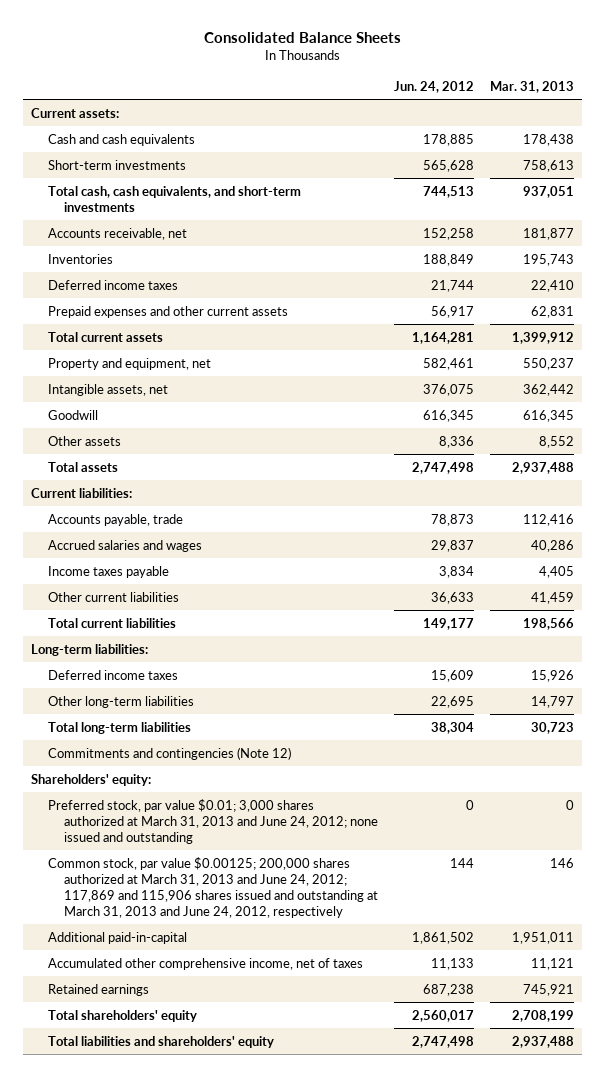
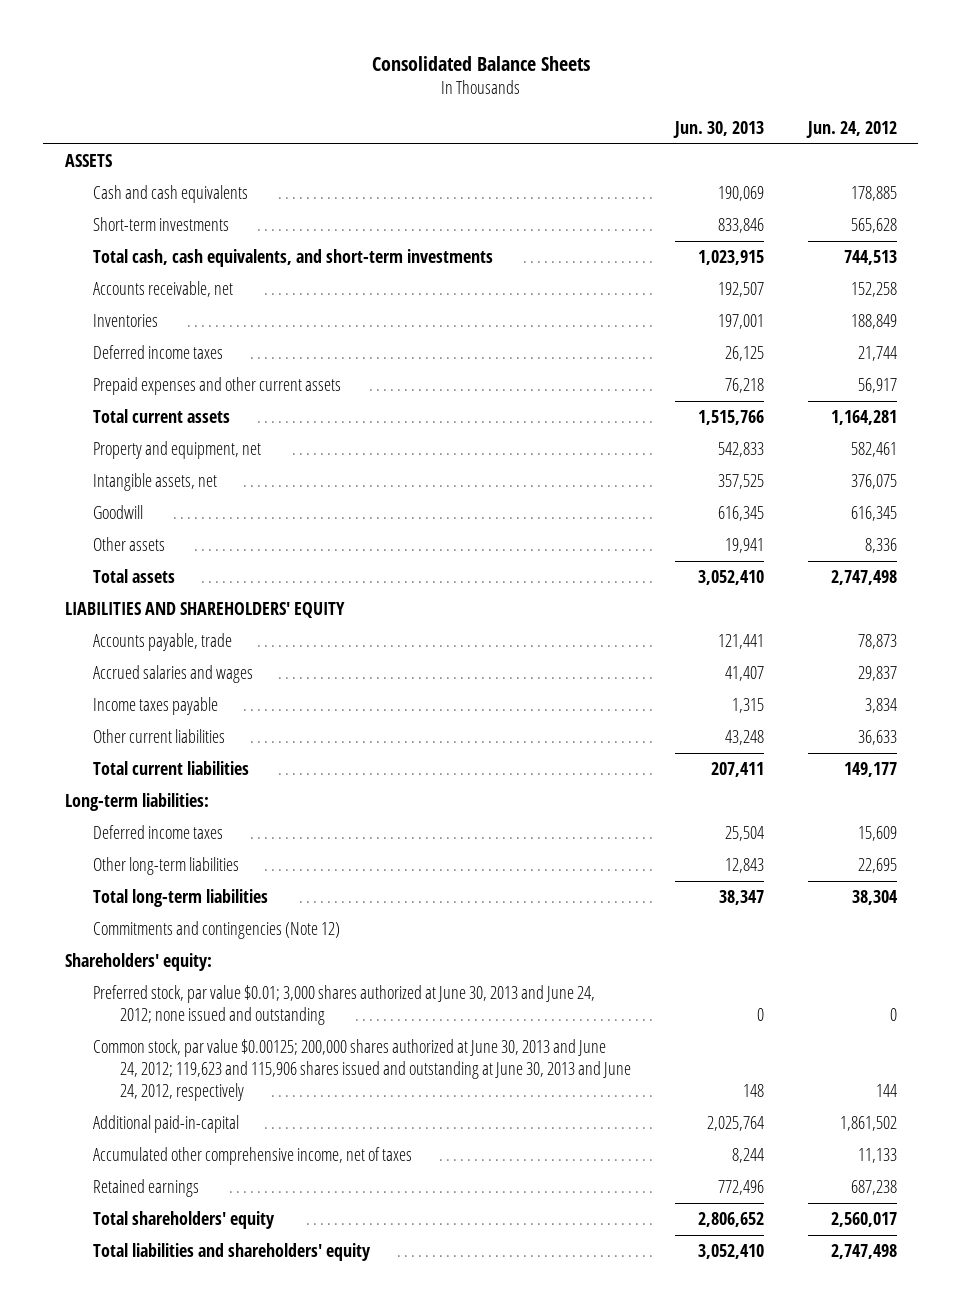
- | Jun. 24, 2012 | Mar. 31, 2013
+ | Jun. 30, 2013 | Jun. 24, 2012
- Current assets:
+ ASSETS
- Current liabilities:
+ LIABILITIES AND SHAREHOLDERS' EQUITY
- Preferred stock, par value $0.01; 3,000 shares authorized at March 31, 2013 and June 24, 2012; none issued and outstanding | 0 | 0
- Common stock, par value $0.00125; 200,000 shares authorized at March 31, 2013 and June 24, 2012; 117,869 and 115,906 shares issued and outstanding at March 31, 2013 and June 24, 2012, respectively | 144 | 146
+ Preferred stock, par value $0.01; 3,000 shares authorized at June 30, 2013 and June 24, 2012; none issued and outstanding | 0 | 0
+ Common stock, par value $0.00125; 200,000 shares authorized at June 30, 2013 and June 24, 2012; 119,623 and 115,906 shares issued and outstanding at June 30, 2013 and June 24, 2012, respectively | 148 | 144

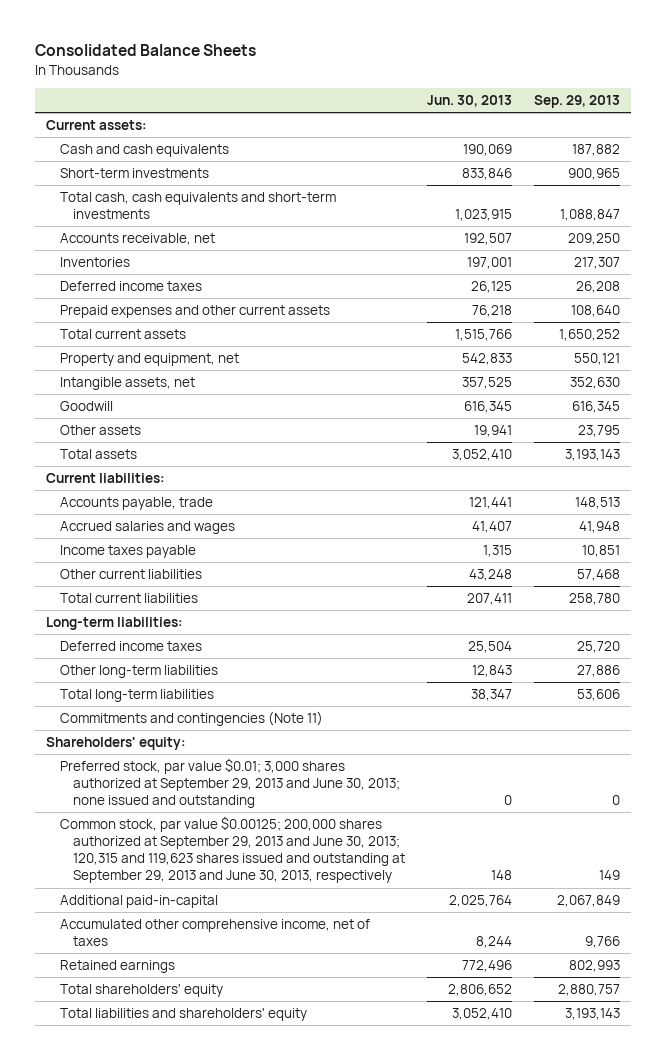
- | Jun. 30, 2013 | Jun. 24, 2012
+ | Jun. 30, 2013 | Sep. 29, 2013
- ASSETS
+ Current assets:
- Total cash, cash equivalents, and short-term investments | 1,023,915 | 744,513
+ Total cash, cash equivalents and short-term investments | 1,023,915 | 1,088,847
- LIABILITIES AND SHAREHOLDERS' EQUITY
+ Current liabilities:
- Commitments and contingencies (Note 12)
+ Commitments and contingencies (Note 11)
- Preferred stock, par value $0.01; 3,000 shares authorized at June 30, 2013 and June 24, 2012; none issued and outstanding | 0 | 0
- Common stock, par value $0.00125; 200,000 shares authorized at June 30, 2013 and June 24, 2012; 119,623 and 115,906 shares issued and outstanding at June 30, 2013 and June 24, 2012, respectively | 148 | 144
+ Preferred stock, par value $0.01; 3,000 shares authorized at September 29, 2013 and June 30, 2013; none issued and outstanding | 0 | 0
+ Common stock, par value $0.00125; 200,000 shares authorized at September 29, 2013 and June 30, 2013; 120,315 and 119,623 shares issued and outstanding at September 29, 2013 and June 30, 2013, respectively | 148 | 149

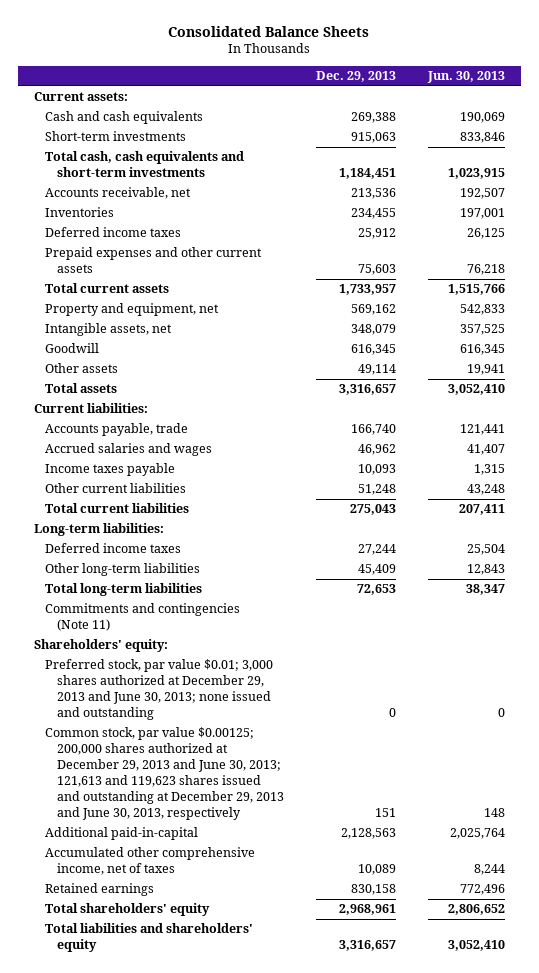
- | Jun. 30, 2013 | Sep. 29, 2013
+ | Dec. 29, 2013 | Jun. 30, 2013
- Preferred stock, par value $0.01; 3,000 shares authorized at September 29, 2013 and June 30, 2013; none issued and outstanding | 0 | 0
- Common stock, par value $0.00125; 200,000 shares authorized at September 29, 2013 and June 30, 2013; 120,315 and 119,623 shares issued and outstanding at September 29, 2013 and June 30, 2013, respectively | 148 | 149
+ Preferred stock, par value $0.01; 3,000 shares authorized at December 29, 2013 and June 30, 2013; none issued and outstanding | 0 | 0
+ Common stock, par value $0.00125; 200,000 shares authorized at December 29, 2013 and June 30, 2013; 121,613 and 119,623 shares issued and outstanding at December 29, 2013 and June 30, 2013, respectively | 151 | 148

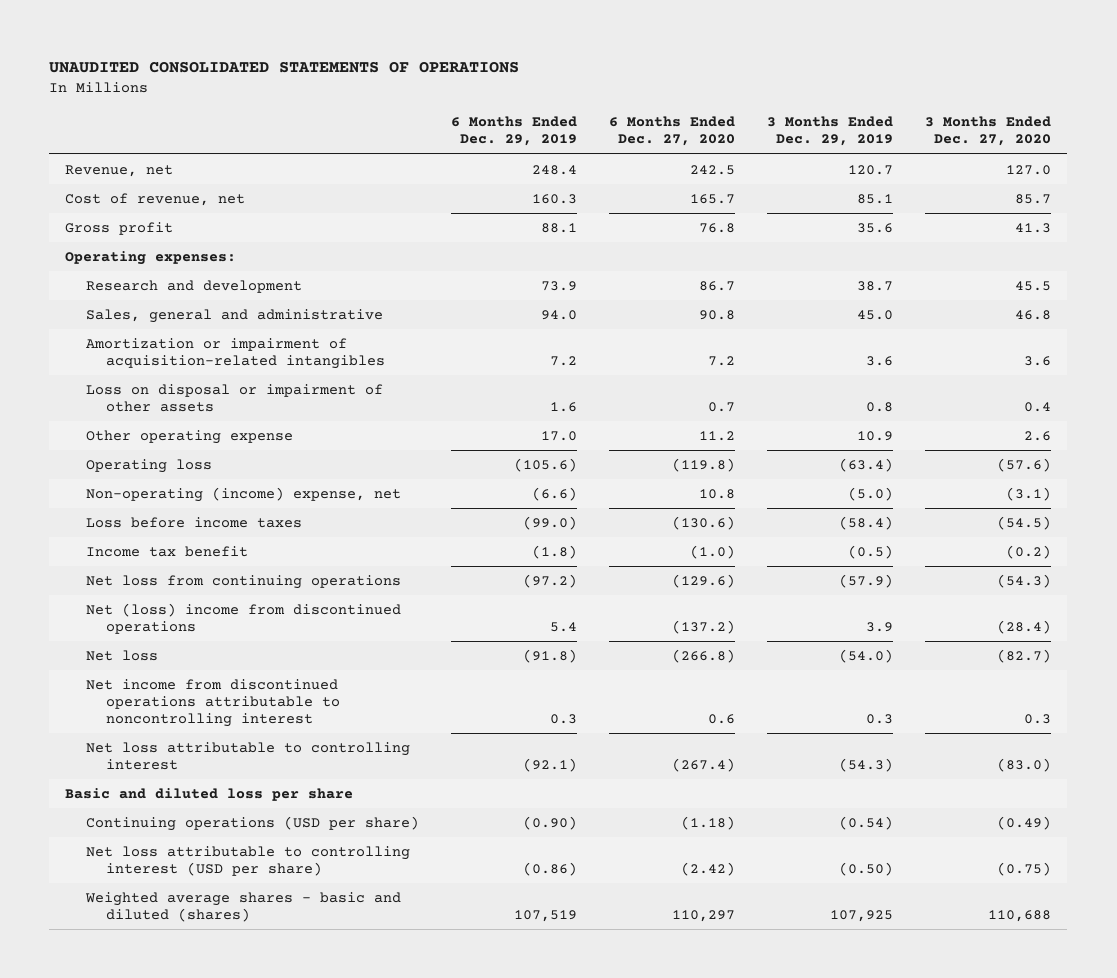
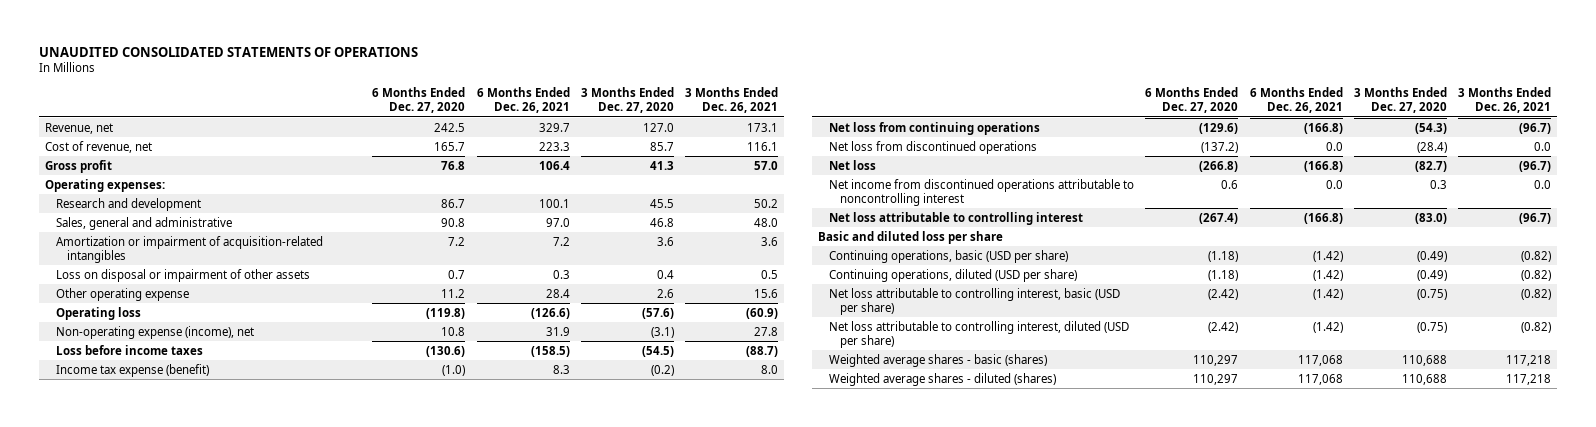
- | 6 Months Ended Dec. 29, 2019 | 6 Months Ended Dec. 27, 2020 | 3 Months Ended Dec. 29, 2019 | 3 Months Ended Dec. 27, 2020
+ | 6 Months Ended Dec. 27, 2020 | 6 Months Ended Dec. 26, 2021 | 3 Months Ended Dec. 27, 2020 | 3 Months Ended Dec. 26, 2021
- Non-operating (income) expense, net | (6.6) | 10.8 | (5.0) | (3.1)
+ Non-operating expense (income), net | 10.8 | 31.9 | (3.1) | 27.8
- Income tax benefit | (1.8) | (1.0) | (0.5) | (0.2)
+ Income tax expense (benefit) | (1.0) | 8.3 | (0.2) | 8.0
- Net (loss) income from discontinued operations | 5.4 | (137.2) | 3.9 | (28.4)
+ Net loss from discontinued operations | (137.2) | 0.0 | (28.4) | 0.0
- Continuing operations (USD per share) | (0.90) | (1.18) | (0.54) | (0.49)
- Net loss attributable to controlling interest (USD per share) | (0.86) | (2.42) | (0.50) | (0.75)
- Weighted average shares - basic and diluted (shares) | 107,519 | 110,297 | 107,925 | 110,688
+ Continuing operations, basic (USD per share) | (1.18) | (1.42) | (0.49) | (0.82)
+ Continuing operations, diluted (USD per share) | (1.18) | (1.42) | (0.49) | (0.82)
+ Net loss attributable to controlling interest, basic (USD per share) | (2.42) | (1.42) | (0.75) | (0.82)
+ Net loss attributable to controlling interest, diluted (USD per share) | (2.42) | (1.42) | (0.75) | (0.82)
+ Weighted average shares - basic (shares) | 110,297 | 117,068 | 110,688 | 117,218
+ Weighted average shares - diluted (shares) | 110,297 | 117,068 | 110,688 | 117,218

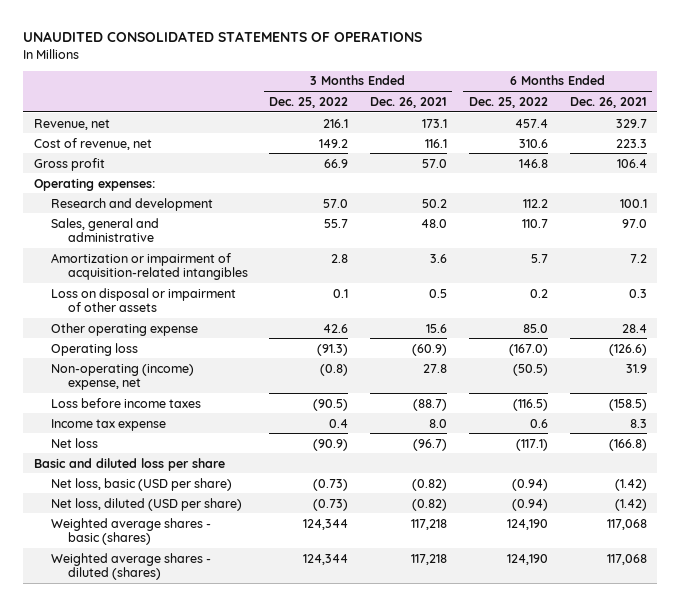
- | 6 Months Ended Dec. 27, 2020 | 6 Months Ended Dec. 26, 2021 | 3 Months Ended Dec. 27, 2020 | 3 Months Ended Dec. 26, 2021
+ | 3 Months Ended Dec. 25, 2022 | 3 Months Ended Dec. 26, 2021 | 6 Months Ended Dec. 25, 2022 | 6 Months Ended Dec. 26, 2021
- Non-operating expense (income), net | 10.8 | 31.9 | (3.1) | 27.8
+ Non-operating (income) expense, net | (0.8) | 27.8 | (50.5) | 31.9
- Income tax expense (benefit) | (1.0) | 8.3 | (0.2) | 8.0
- Net loss from continuing operations | (129.6) | (166.8) | (54.3) | (96.7)
- Net loss from discontinued operations | (137.2) | 0.0 | (28.4) | 0.0
+ Income tax expense | 0.4 | 8.0 | 0.6 | 8.3
- Net income from discontinued operations attributable to noncontrolling interest | 0.6 | 0.0 | 0.3 | 0.0
- Net loss attributable to controlling interest | (267.4) | (166.8) | (83.0) | (96.7)
- Continuing operations, basic (USD per share) | (1.18) | (1.42) | (0.49) | (0.82)
- Continuing operations, diluted (USD per share) | (1.18) | (1.42) | (0.49) | (0.82)
- Net loss attributable to controlling interest, basic (USD per share) | (2.42) | (1.42) | (0.75) | (0.82)
- Net loss attributable to controlling interest, diluted (USD per share) | (2.42) | (1.42) | (0.75) | (0.82)
+ Net loss, basic (USD per share) | (0.73) | (0.82) | (0.94) | (1.42)
+ Net loss, diluted (USD per share) | (0.73) | (0.82) | (0.94) | (1.42)

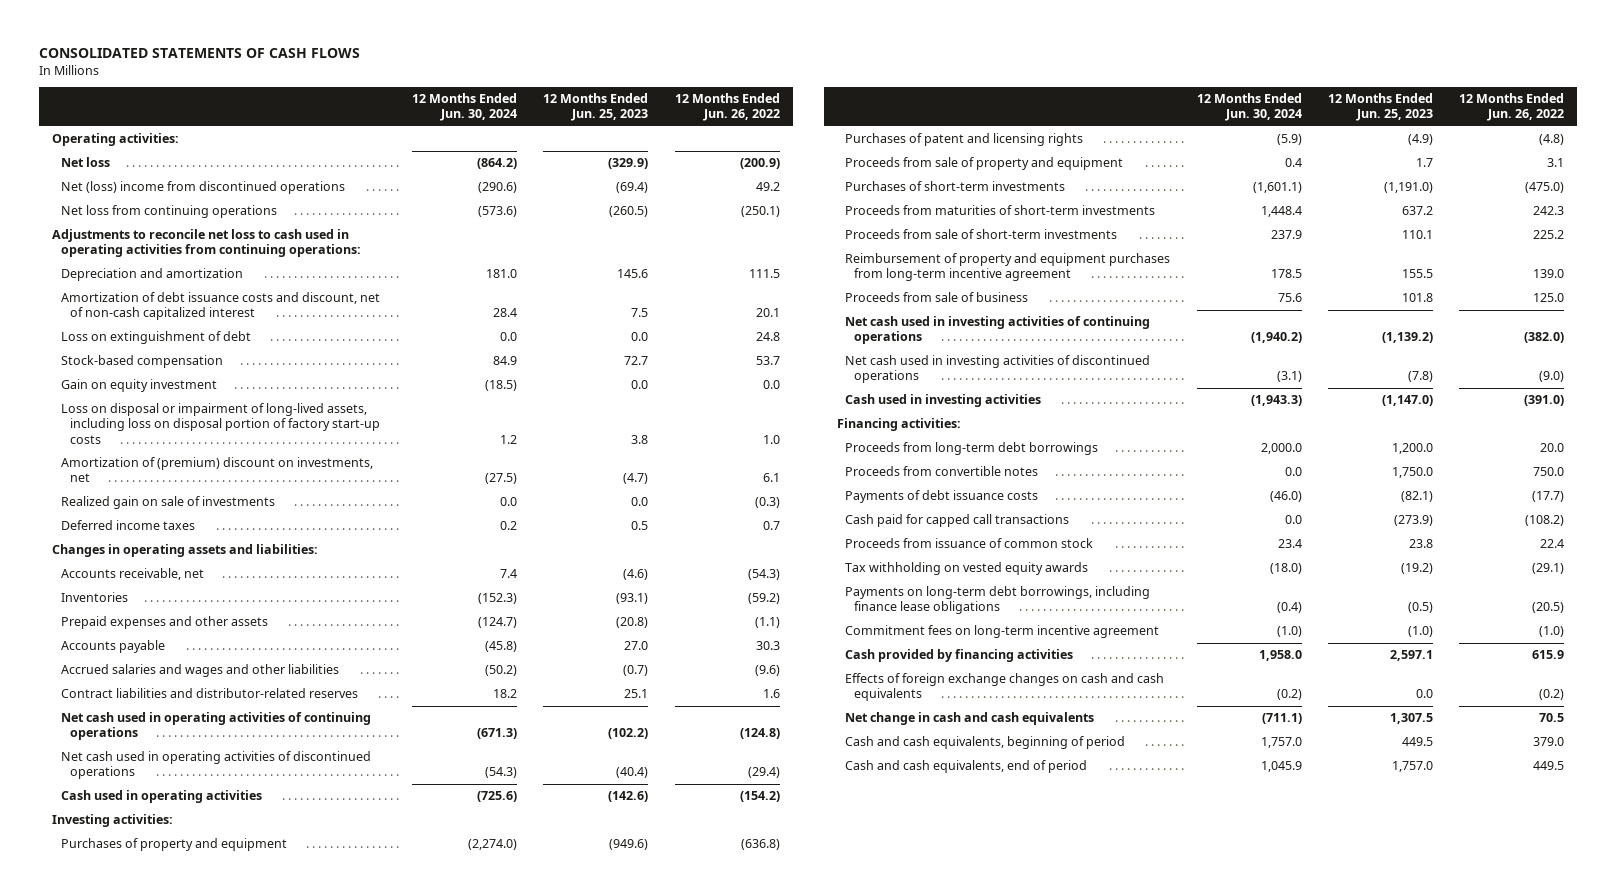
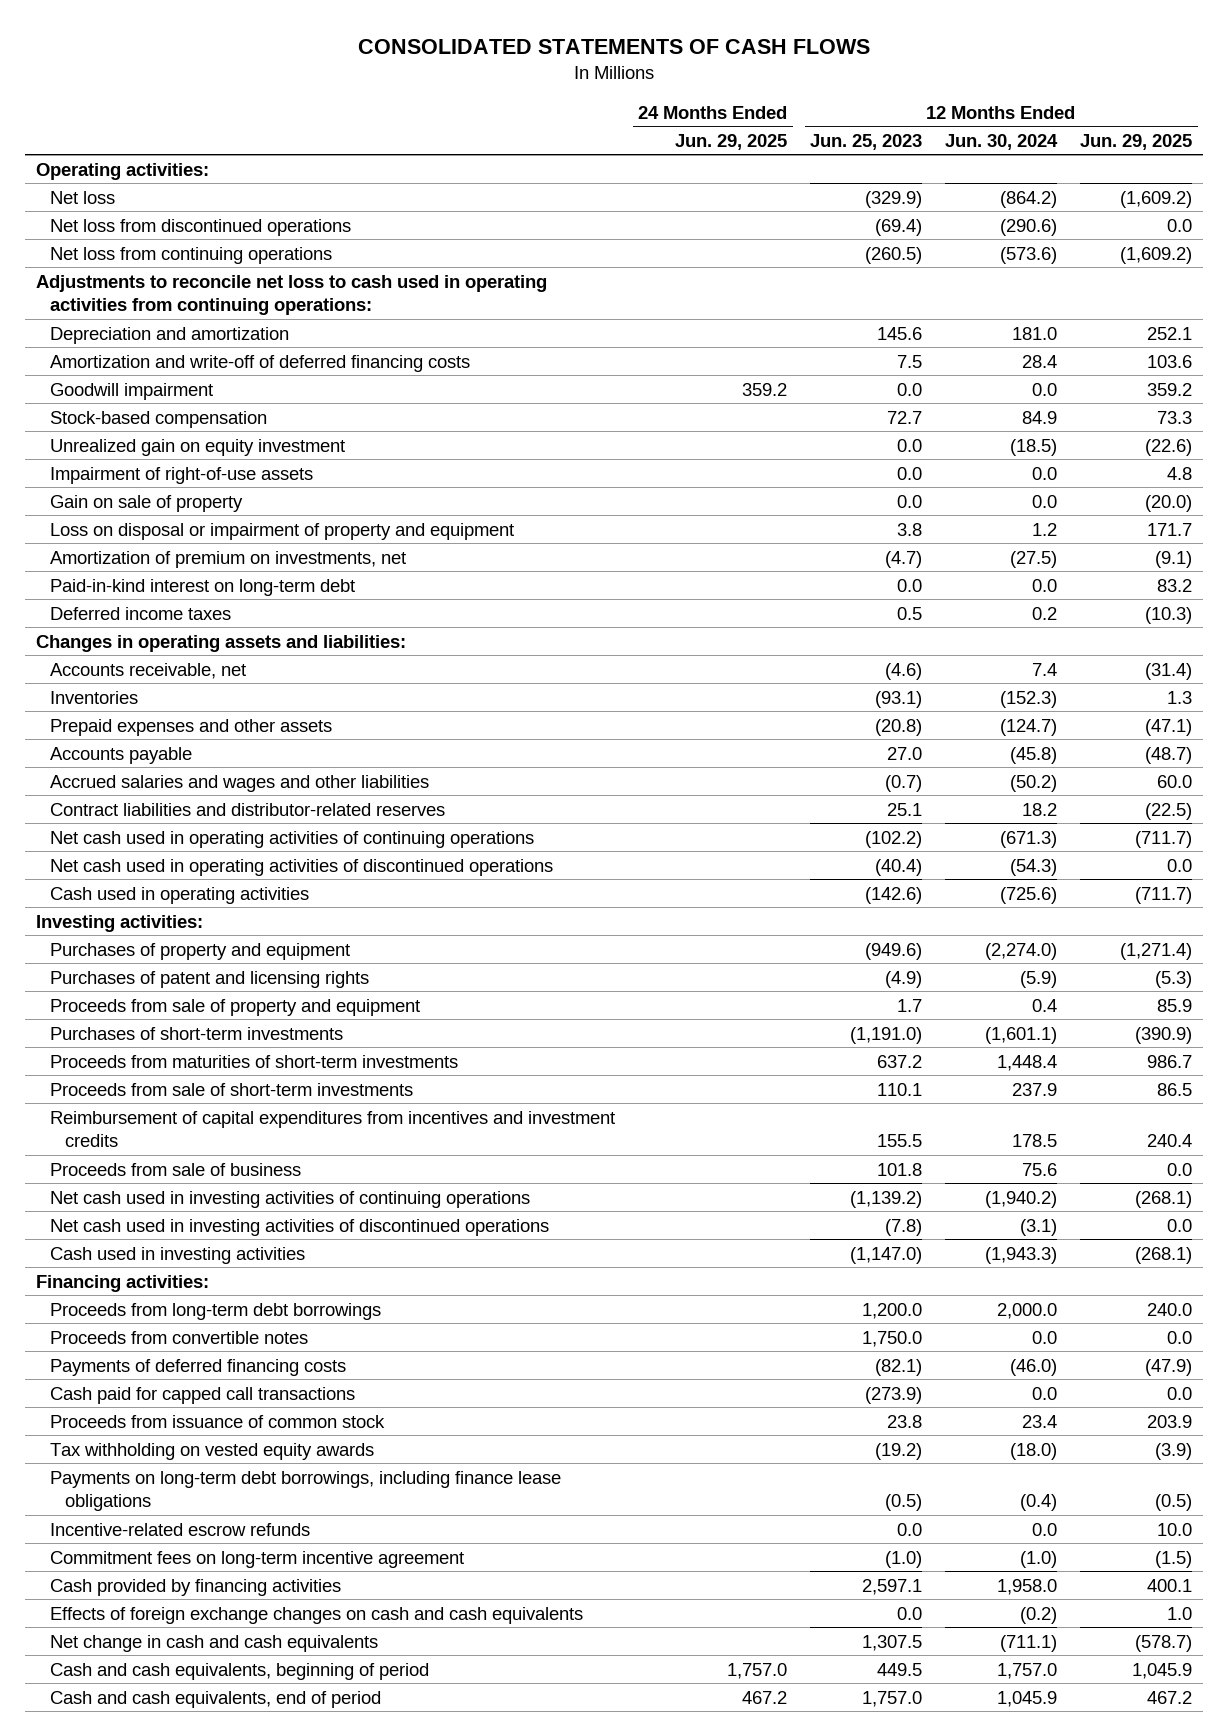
- | 12 Months Ended Jun. 30, 2024 | 12 Months Ended Jun. 25, 2023 | 12 Months Ended Jun. 26, 2022
+ | 24 Months Ended Jun. 29, 2025 | 12 Months Ended Jun. 25, 2023 | 12 Months Ended Jun. 30, 2024 | 12 Months Ended Jun. 29, 2025
- Net (loss) income from discontinued operations | (290.6) | (69.4) | 49.2
+ Net loss from discontinued operations | | (69.4) | (290.6) | 0.0
- Amortization of debt issuance costs and discount, net of non-cash capitalized interest | 28.4 | 7.5 | 20.1
- Loss on extinguishment of debt | 0.0 | 0.0 | 24.8
+ Amortization and write-off of deferred financing costs | | 7.5 | 28.4 | 103.6
+ Goodwill impairment | 359.2 | 0.0 | 0.0 | 359.2
- Gain on equity investment | (18.5) | 0.0 | 0.0
- Loss on disposal or impairment of long-lived assets, including loss on disposal portion of factory start-up costs | 1.2 | 3.8 | 1.0
- Amortization of (premium) discount on investments, net | (27.5) | (4.7) | 6.1
- Realized gain on sale of investments | 0.0 | 0.0 | (0.3)
+ Unrealized gain on equity investment | | 0.0 | (18.5) | (22.6)
+ Impairment of right-of-use assets | | 0.0 | 0.0 | 4.8
+ Gain on sale of property | | 0.0 | 0.0 | (20.0)
+ Loss on disposal or impairment of property and equipment | | 3.8 | 1.2 | 171.7
+ Amortization of premium on investments, net | | (4.7) | (27.5) | (9.1)
+ Paid-in-kind interest on long-term debt | | 0.0 | 0.0 | 83.2
- Reimbursement of property and equipment purchases from long-term incentive agreement | 178.5 | 155.5 | 139.0
+ Reimbursement of capital expenditures from incentives and investment credits | | 155.5 | 178.5 | 240.4
- Payments of debt issuance costs | (46.0) | (82.1) | (17.7)
+ Payments of deferred financing costs | | (82.1) | (46.0) | (47.9)
+ Incentive-related escrow refunds | | 0.0 | 0.0 | 10.0

